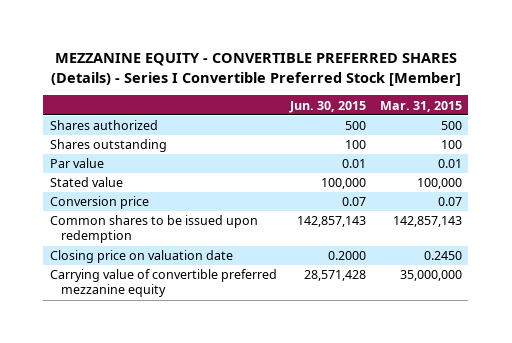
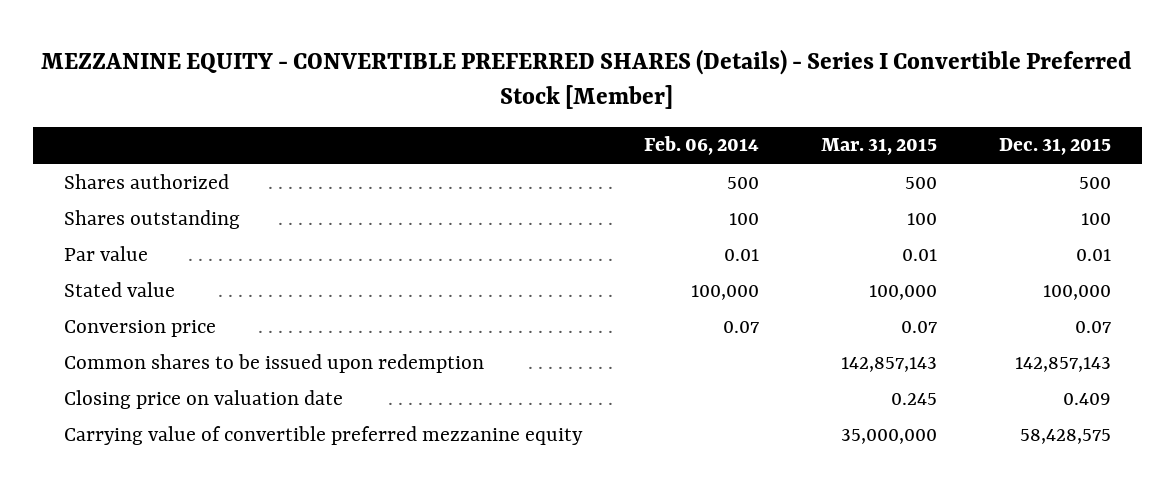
- | Jun. 30, 2015 | Mar. 31, 2015
+ | Feb. 06, 2014 | Mar. 31, 2015 | Dec. 31, 2015
- Closing price on valuation date | 0.2000 | 0.2450
+ Closing price on valuation date | | 0.245 | 0.409

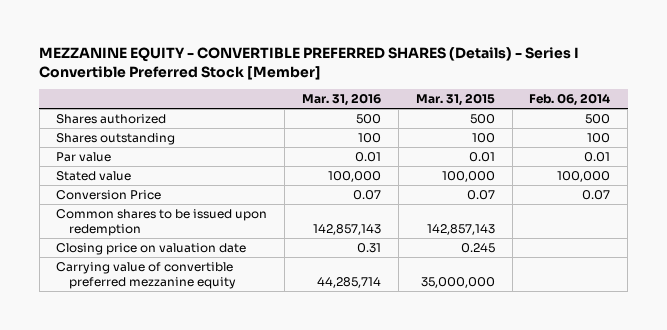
- | Feb. 06, 2014 | Mar. 31, 2015 | Dec. 31, 2015
+ | Mar. 31, 2016 | Mar. 31, 2015 | Feb. 06, 2014
- Conversion price | 0.07 | 0.07 | 0.07
+ Conversion Price | 0.07 | 0.07 | 0.07

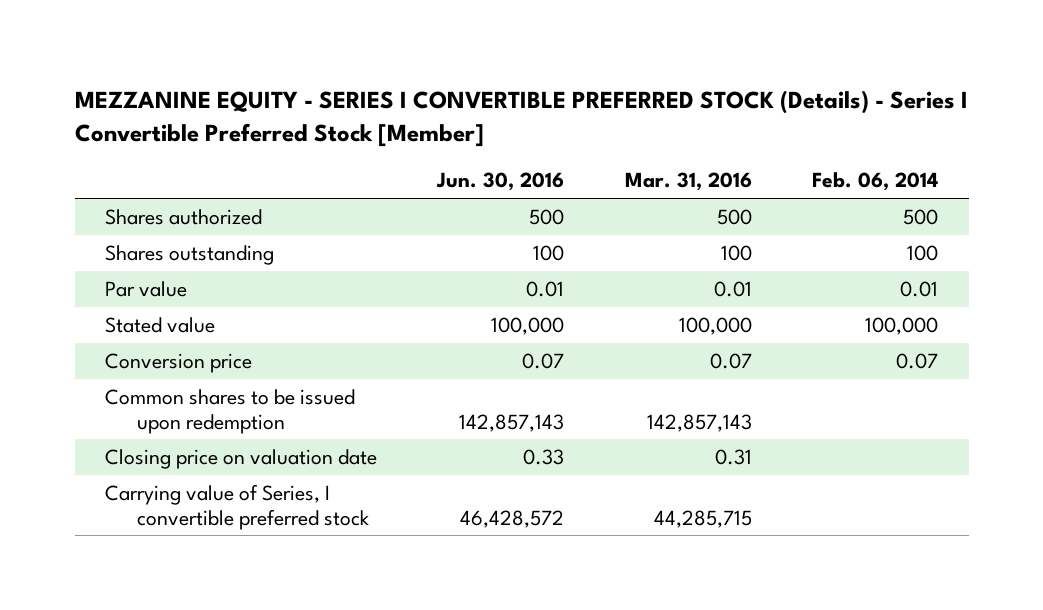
- MEZZANINE EQUITY - CONVERTIBLE PREFERRED SHARES (Details) - Series I Convertible Preferred Stock [Member]
+ MEZZANINE EQUITY - SERIES I CONVERTIBLE PREFERRED STOCK (Details) - Series I Convertible Preferred Stock [Member]
- | Mar. 31, 2016 | Mar. 31, 2015 | Feb. 06, 2014
+ | Jun. 30, 2016 | Mar. 31, 2016 | Feb. 06, 2014
- Conversion Price | 0.07 | 0.07 | 0.07
+ Conversion price | 0.07 | 0.07 | 0.07
- Carrying value of convertible preferred mezzanine equity | 44,285,714 | 35,000,000 |
+ Carrying value of Series, I convertible preferred stock | 46,428,572 | 44,285,715 |

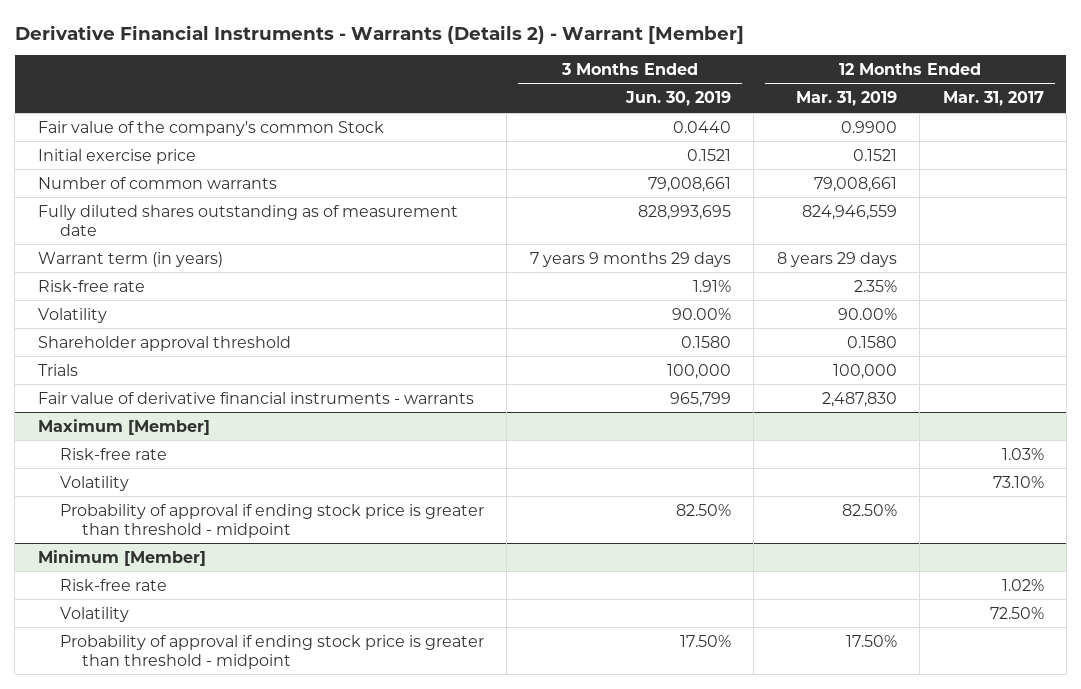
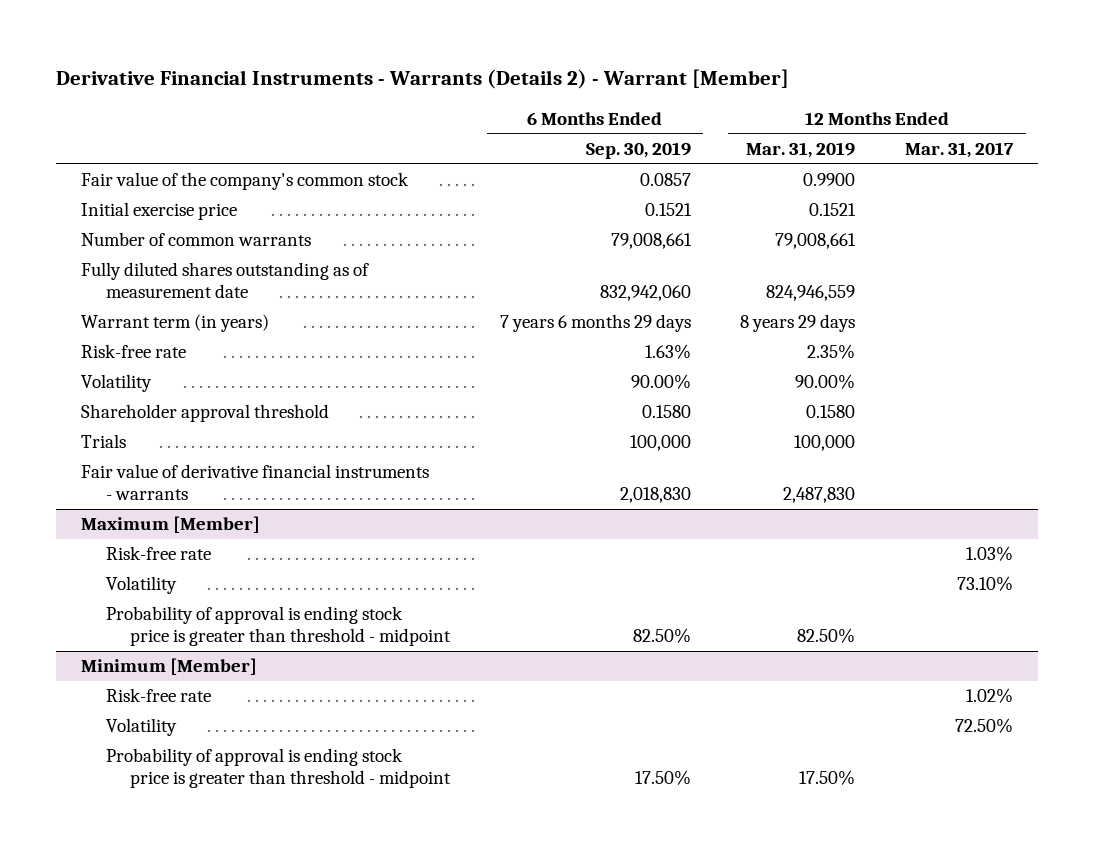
- | 3 Months Ended Jun. 30, 2019 | 12 Months Ended Mar. 31, 2019 | 12 Months Ended Mar. 31, 2017
+ | 6 Months Ended Sep. 30, 2019 | 12 Months Ended Mar. 31, 2019 | 12 Months Ended Mar. 31, 2017
- Fair value of the company's common Stock | 0.0440 | 0.9900 |
+ Fair value of the company's common stock | 0.0857 | 0.9900 |
@ Maximum [Member]
- Probability of approval if ending stock price is greater than threshold - midpoint | 82.50% | 82.50% |
+ Probability of approval is ending stock price is greater than threshold - midpoint | 82.50% | 82.50% |
@ Minimum [Member]
- Probability of approval if ending stock price is greater than threshold - midpoint | 17.50% | 17.50% |
+ Probability of approval is ending stock price is greater than threshold - midpoint | 17.50% | 17.50% |

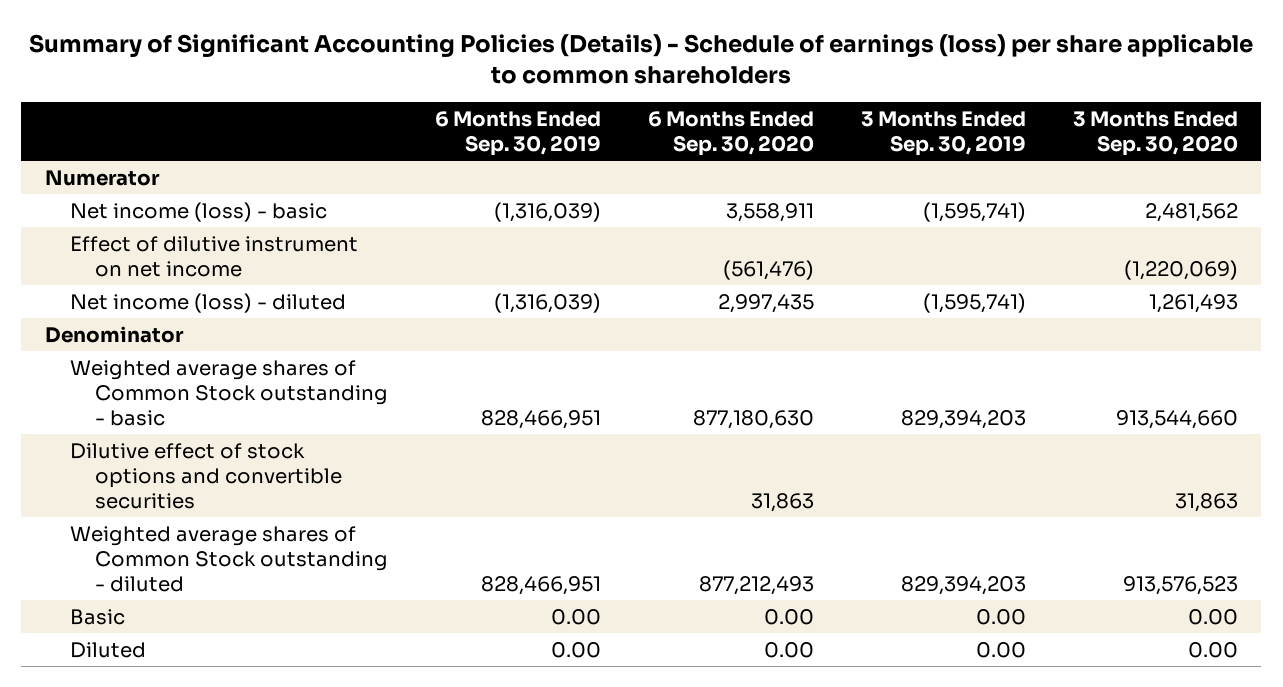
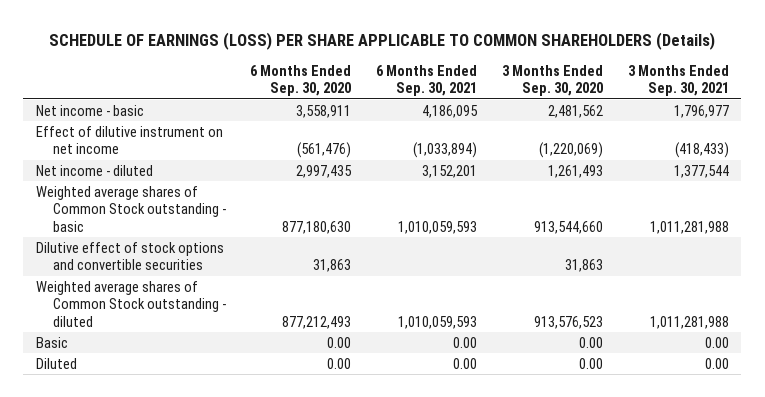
- Summary of Significant Accounting Policies (Details) - Schedule of earnings (loss) per share applicable to common shareholders
+ SCHEDULE OF EARNINGS (LOSS) PER SHARE APPLICABLE TO COMMON SHAREHOLDERS (Details)
- | 6 Months Ended Sep. 30, 2019 | 6 Months Ended Sep. 30, 2020 | 3 Months Ended Sep. 30, 2019 | 3 Months Ended Sep. 30, 2020
+ | 6 Months Ended Sep. 30, 2020 | 6 Months Ended Sep. 30, 2021 | 3 Months Ended Sep. 30, 2020 | 3 Months Ended Sep. 30, 2021
- Numerator
- Net income (loss) - basic | (1,316,039) | 3,558,911 | (1,595,741) | 2,481,562
+ Net income - basic | 3,558,911 | 4,186,095 | 2,481,562 | 1,796,977
- Net income (loss) - diluted | (1,316,039) | 2,997,435 | (1,595,741) | 1,261,493
- Denominator
+ Net income - diluted | 2,997,435 | 3,152,201 | 1,261,493 | 1,377,544

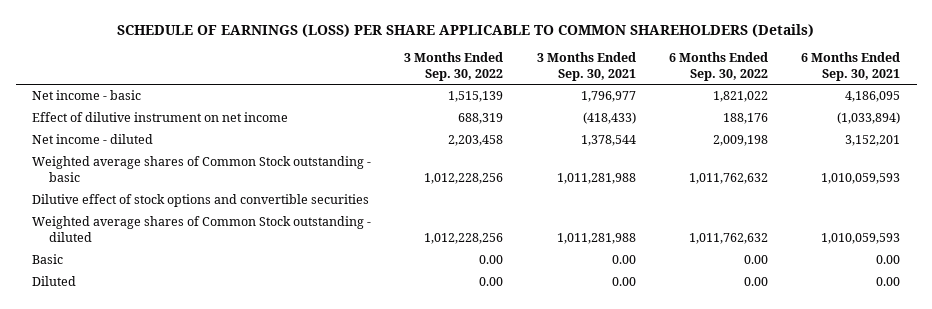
- | 6 Months Ended Sep. 30, 2020 | 6 Months Ended Sep. 30, 2021 | 3 Months Ended Sep. 30, 2020 | 3 Months Ended Sep. 30, 2021
+ | 3 Months Ended Sep. 30, 2022 | 3 Months Ended Sep. 30, 2021 | 6 Months Ended Sep. 30, 2022 | 6 Months Ended Sep. 30, 2021
- Net income - diluted | 2,997,435 | 3,152,201 | 1,261,493 | 1,377,544
+ Net income - diluted | 2,203,458 | 1,378,544 | 2,009,198 | 3,152,201

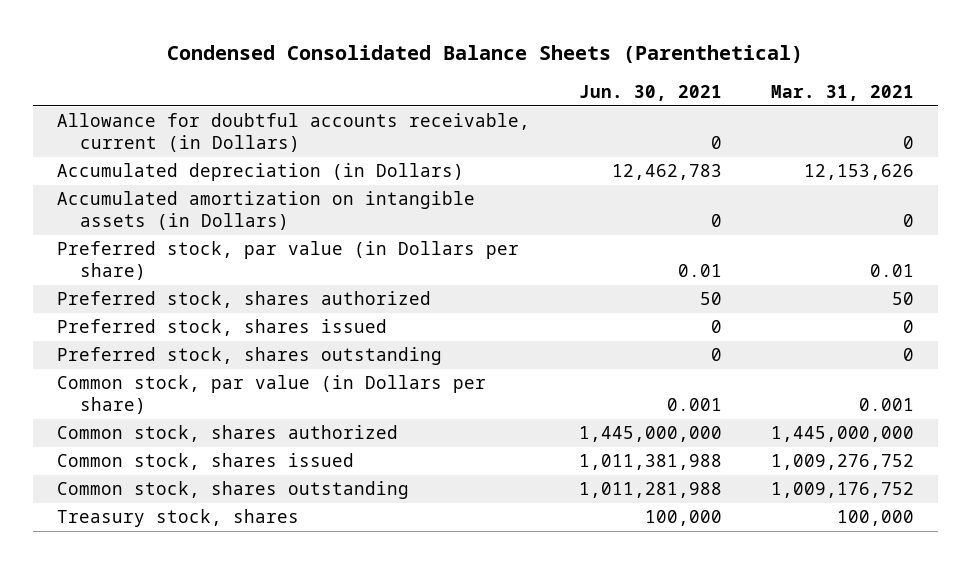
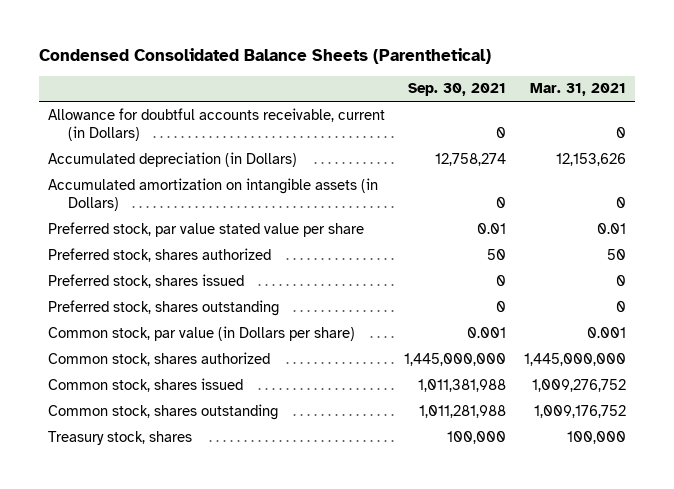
- | Jun. 30, 2021 | Mar. 31, 2021
+ | Sep. 30, 2021 | Mar. 31, 2021
- Preferred stock, par value (in Dollars per share) | 0.01 | 0.01
+ Preferred stock, par value stated value per share | 0.01 | 0.01

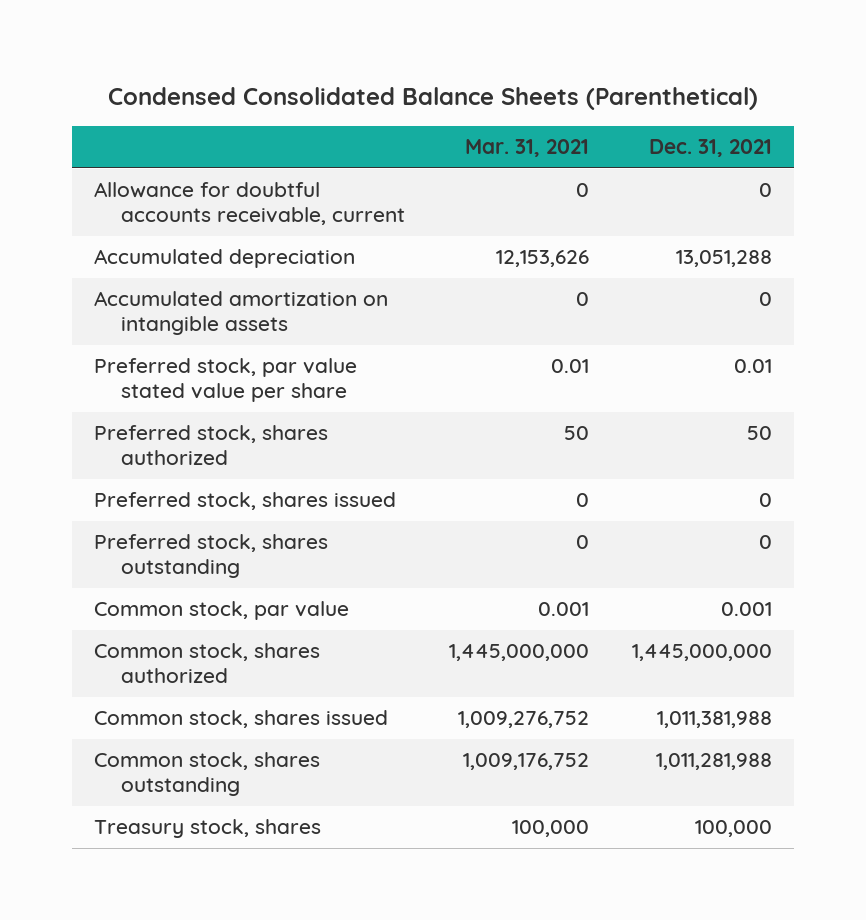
- | Sep. 30, 2021 | Mar. 31, 2021
+ | Mar. 31, 2021 | Dec. 31, 2021
- Allowance for doubtful accounts receivable, current (in Dollars) | 0 | 0
- Accumulated depreciation (in Dollars) | 12,758,274 | 12,153,626
- Accumulated amortization on intangible assets (in Dollars) | 0 | 0
+ Allowance for doubtful accounts receivable, current | 0 | 0
+ Accumulated depreciation | 12,153,626 | 13,051,288
+ Accumulated amortization on intangible assets | 0 | 0
- Common stock, par value (in Dollars per share) | 0.001 | 0.001
+ Common stock, par value | 0.001 | 0.001

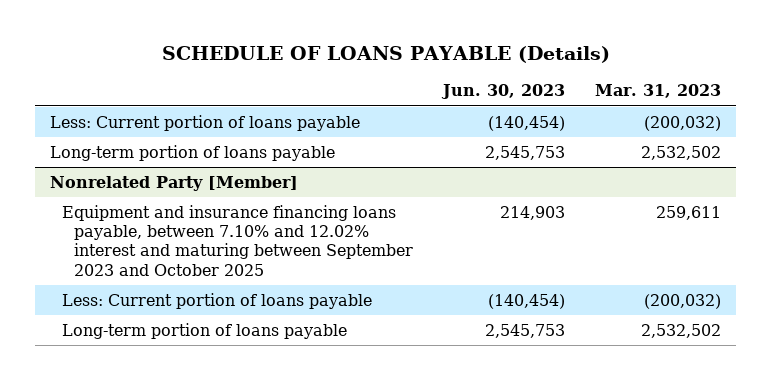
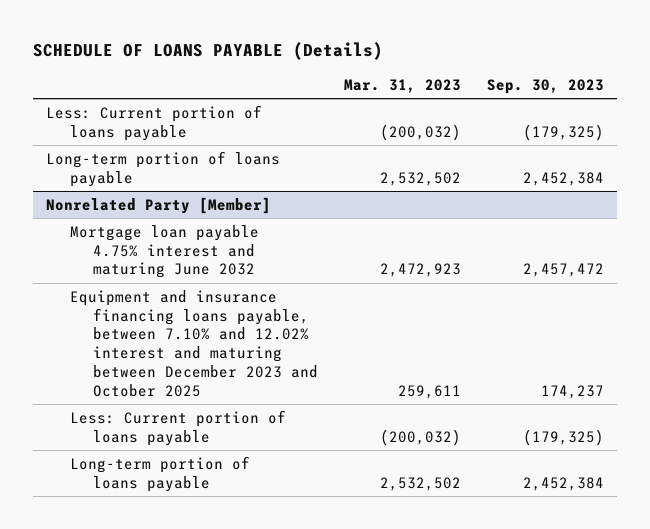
- | Jun. 30, 2023 | Mar. 31, 2023
+ | Mar. 31, 2023 | Sep. 30, 2023
@ Nonrelated Party [Member]
- Equipment and insurance financing loans payable, between 7.10% and 12.02% interest and maturing between September 2023 and October 2025 | 214,903 | 259,611
+ Mortgage loan payable 4.75% interest and maturing June 2032 | 2,472,923 | 2,457,472
+ Equipment and insurance financing loans payable, between 7.10% and 12.02% interest and maturing between December 2023 and October 2025 | 259,611 | 174,237

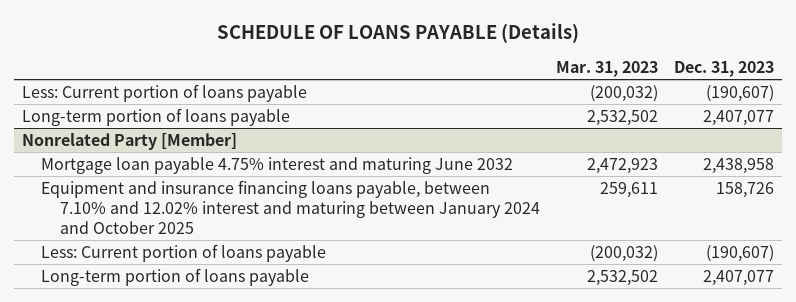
- | Mar. 31, 2023 | Sep. 30, 2023
+ | Mar. 31, 2023 | Dec. 31, 2023
@ Nonrelated Party [Member]
- Equipment and insurance financing loans payable, between 7.10% and 12.02% interest and maturing between December 2023 and October 2025 | 259,611 | 174,237
+ Equipment and insurance financing loans payable, between 7.10% and 12.02% interest and maturing between January 2024 and October 2025 | 259,611 | 158,726

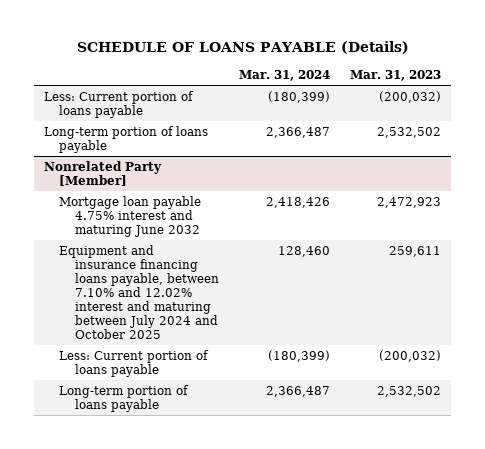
- | Mar. 31, 2023 | Dec. 31, 2023
+ | Mar. 31, 2024 | Mar. 31, 2023
@ Nonrelated Party [Member]
- Equipment and insurance financing loans payable, between 7.10% and 12.02% interest and maturing between January 2024 and October 2025 | 259,611 | 158,726
+ Equipment and insurance financing loans payable, between 7.10% and 12.02% interest and maturing between July 2024 and October 2025 | 128,460 | 259,611

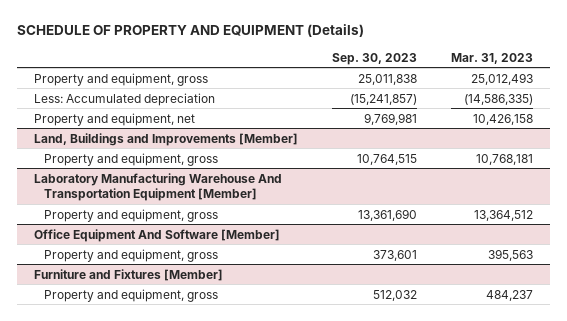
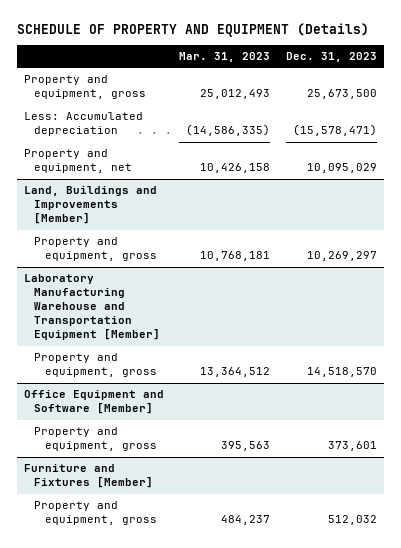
- | Sep. 30, 2023 | Mar. 31, 2023
+ | Mar. 31, 2023 | Dec. 31, 2023
- Laboratory Manufacturing Warehouse And Transportation Equipment [Member]
+ Laboratory Manufacturing Warehouse and Transportation Equipment [Member]
- Office Equipment And Software [Member]
+ Office Equipment and Software [Member]

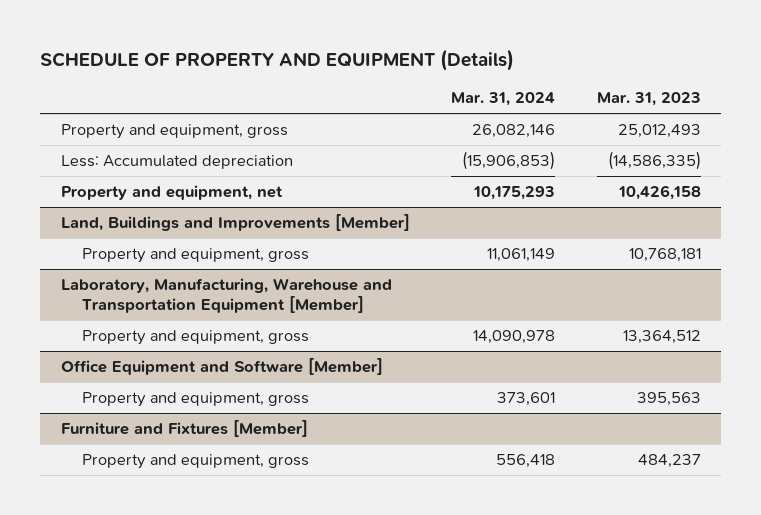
- | Mar. 31, 2023 | Dec. 31, 2023
+ | Mar. 31, 2024 | Mar. 31, 2023
- Laboratory Manufacturing Warehouse and Transportation Equipment [Member]
+ Laboratory, Manufacturing, Warehouse and Transportation Equipment [Member]

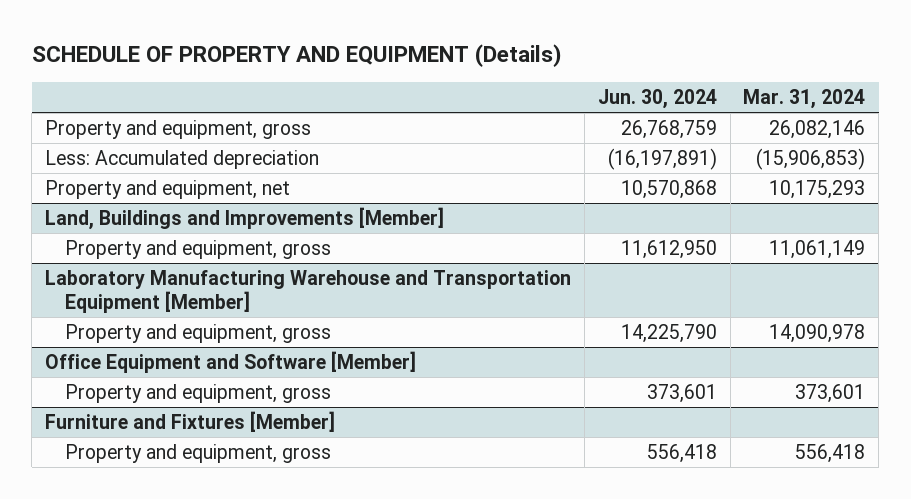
- | Mar. 31, 2024 | Mar. 31, 2023
+ | Jun. 30, 2024 | Mar. 31, 2024
- Laboratory, Manufacturing, Warehouse and Transportation Equipment [Member]
+ Laboratory Manufacturing Warehouse and Transportation Equipment [Member]

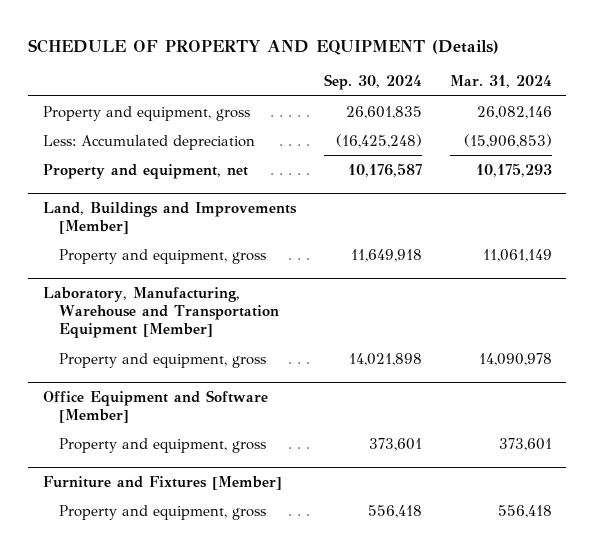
- | Jun. 30, 2024 | Mar. 31, 2024
+ | Sep. 30, 2024 | Mar. 31, 2024
- Laboratory Manufacturing Warehouse and Transportation Equipment [Member]
+ Laboratory, Manufacturing, Warehouse and Transportation Equipment [Member]

